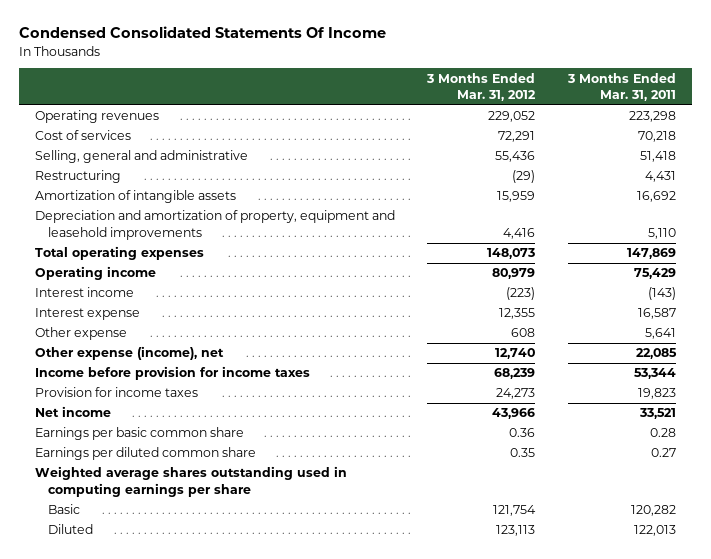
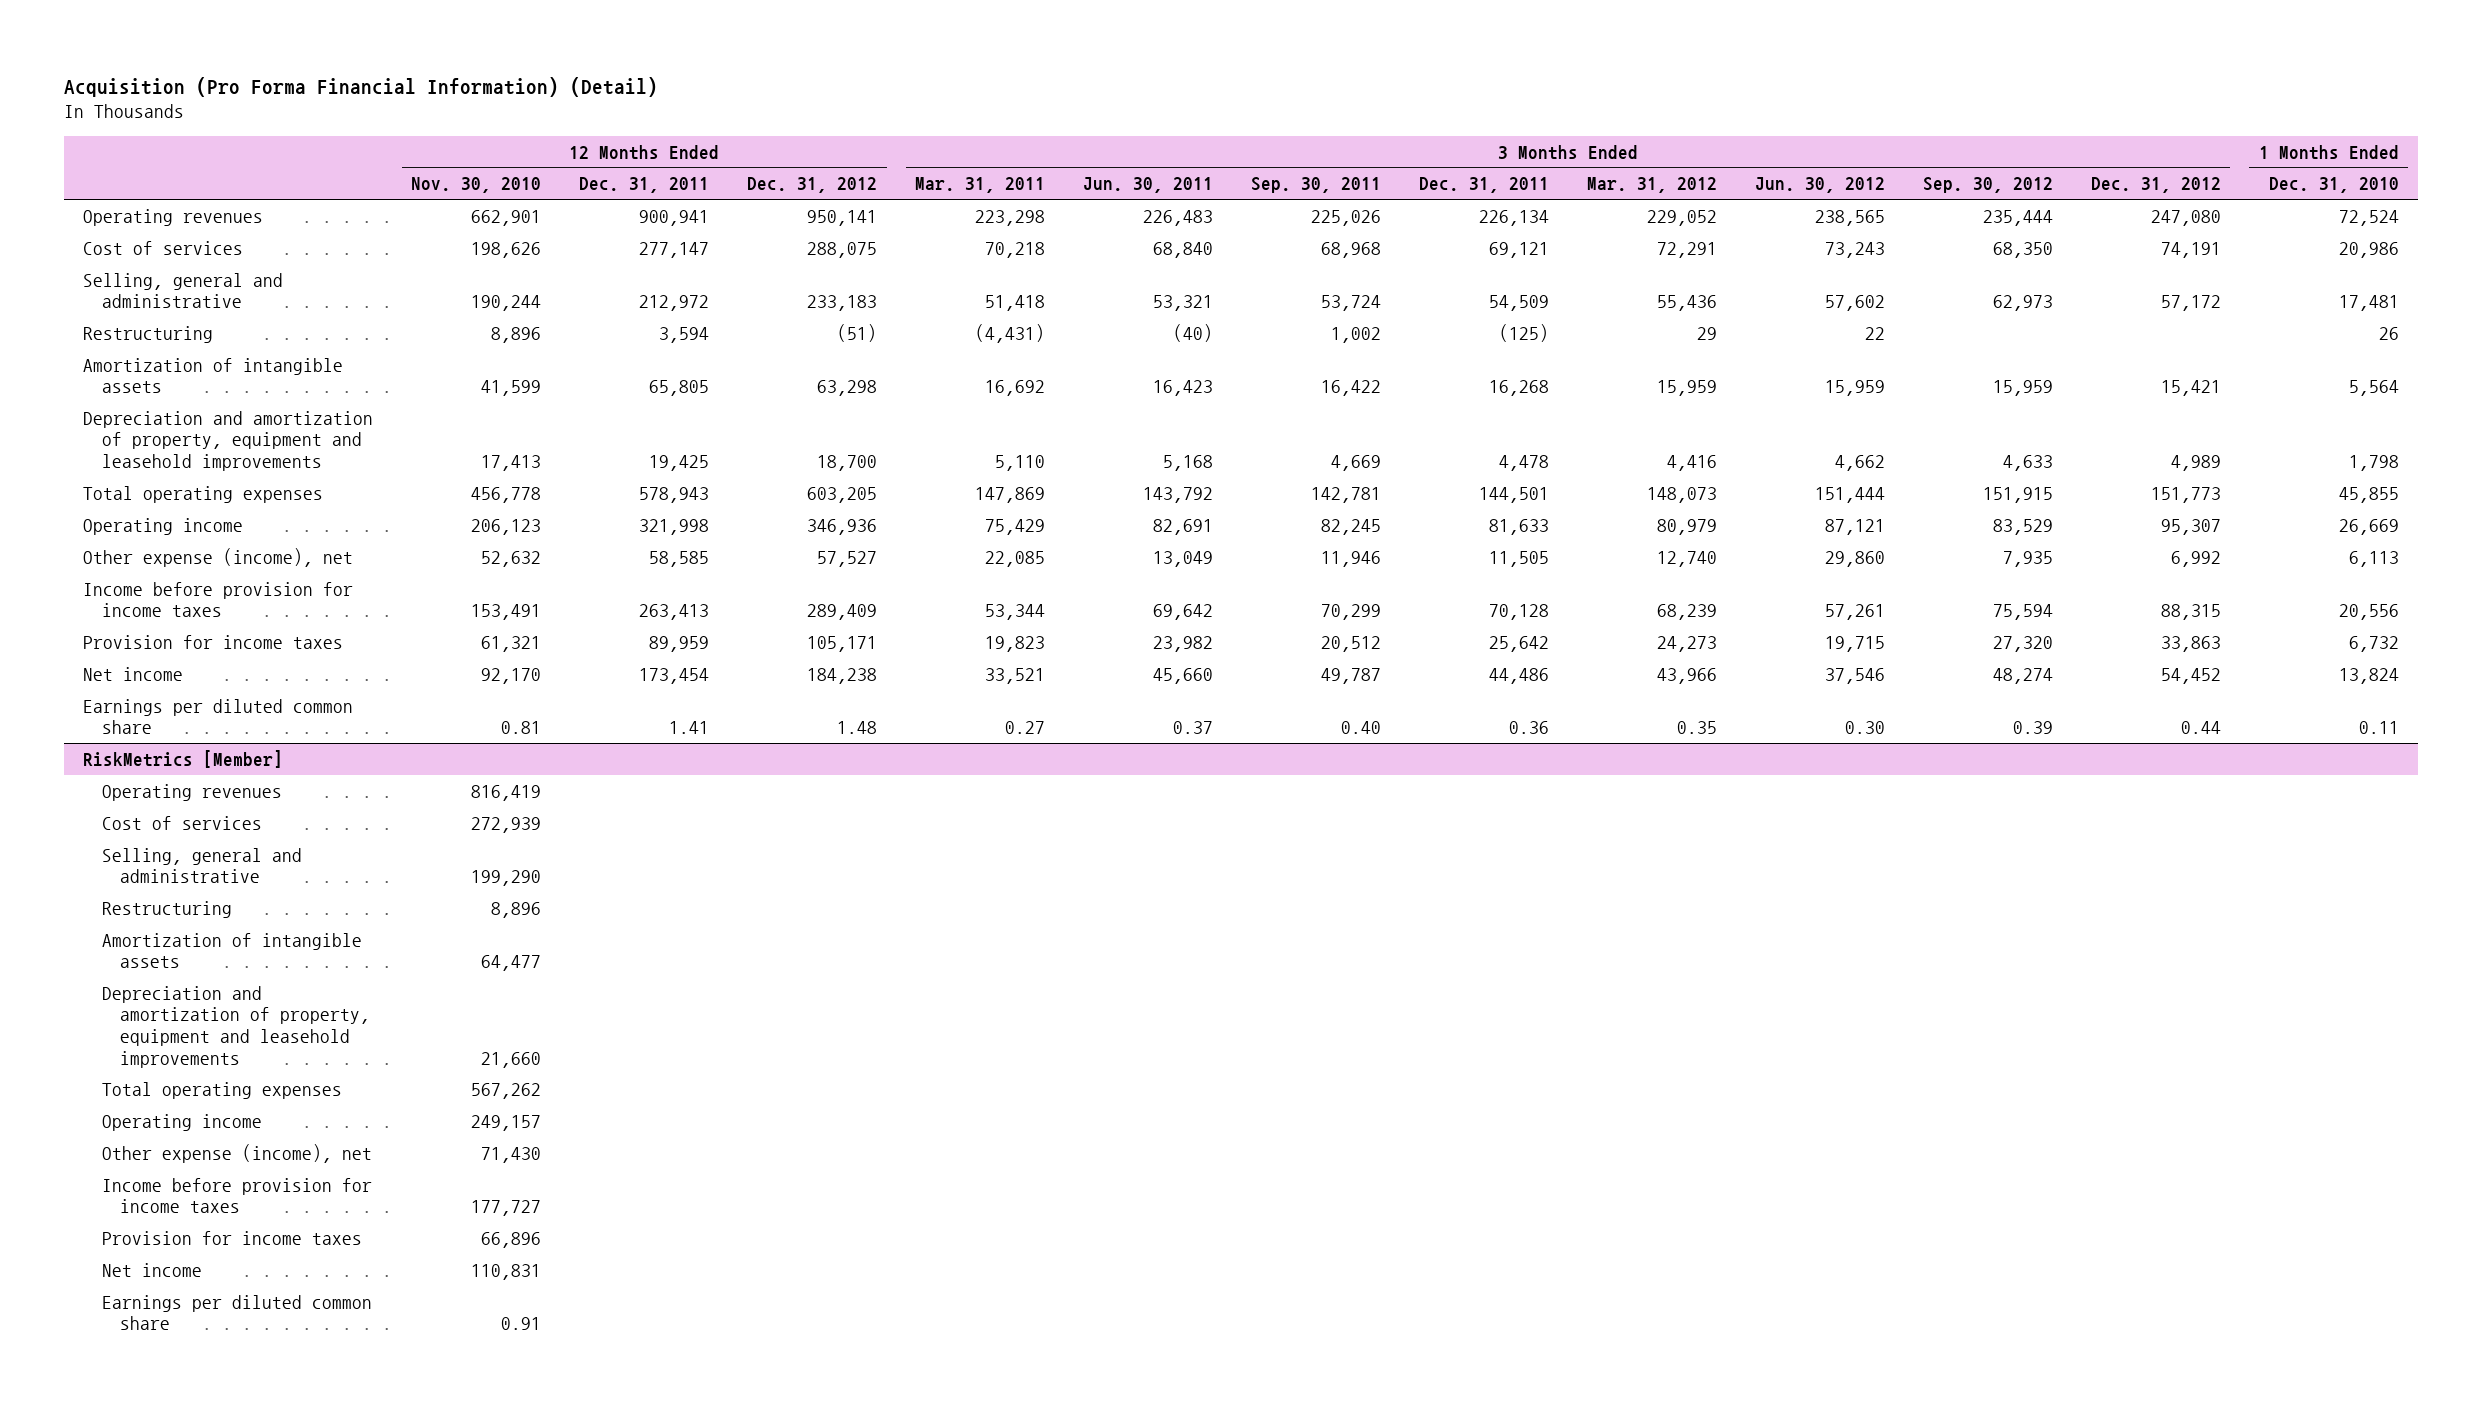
- Condensed Consolidated Statements Of Income
+ Acquisition (Pro Forma Financial Information) (Detail)
- | 3 Months Ended Mar. 31, 2012 | 3 Months Ended Mar. 31, 2011
+ | 12 Months Ended Nov. 30, 2010 | 12 Months Ended Dec. 31, 2011 | 12 Months Ended Dec. 31, 2012 | 3 Months Ended Mar. 31, 2011 | 3 Months Ended Jun. 30, 2011 | 3 Months Ended Sep. 30, 2011 | 3 Months Ended Dec. 31, 2011 | 3 Months Ended Mar. 31, 2012 | 3 Months Ended Jun. 30, 2012 | 3 Months Ended Sep. 30, 2012 | 3 Months Ended Dec. 31, 2012 | 1 Months Ended Dec. 31, 2010
- Restructuring | (29) | 4,431
+ Restructuring | 8,896 | 3,594 | (51) | (4,431) | (40) | 1,002 | (125) | 29 | 22 | | | 26
- Interest income | (223) | (143)
- Interest expense | 12,355 | 16,587
- Other expense | 608 | 5,641
- Earnings per basic common share | 0.36 | 0.28
- Weighted average shares outstanding used in computing earnings per share
- Basic | 121,754 | 120,282
- Diluted | 123,113 | 122,013
+ RiskMetrics [Member]
+ Operating revenues | 816,419 | | | | | | | | | | |
+ Cost of services | 272,939 | | | | | | | | | | |
+ Selling, general and administrative | 199,290 | | | | | | | | | | |
+ Restructuring | 8,896 | | | | | | | | | | |
+ Amortization of intangible assets | 64,477 | | | | | | | | | | |
+ Depreciation and amortization of property, equipment and leasehold improvements | 21,660 | | | | | | | | | | |
+ Total operating expenses | 567,262 | | | | | | | | | | |
+ Operating income | 249,157 | | | | | | | | | | |
+ Other expense (income), net | 71,430 | | | | | | | | | | |
+ Income before provision for income taxes | 177,727 | | | | | | | | | | |
+ Provision for income taxes | 66,896 | | | | | | | | | | |
+ Net income | 110,831 | | | | | | | | | | |
+ Earnings per diluted common share | 0.91 | | | | | | | | | | |

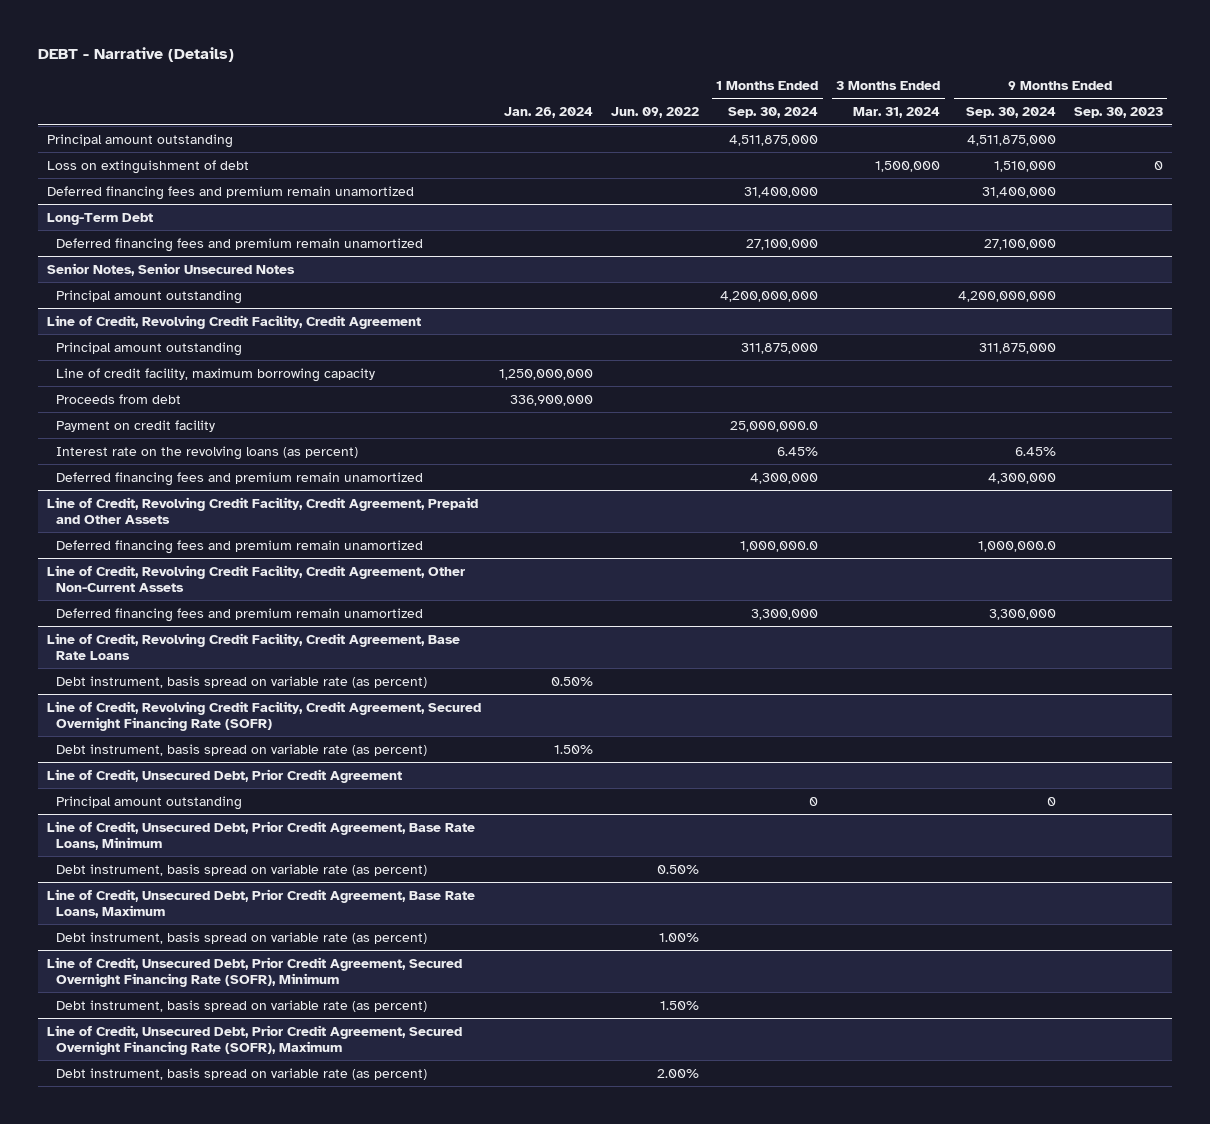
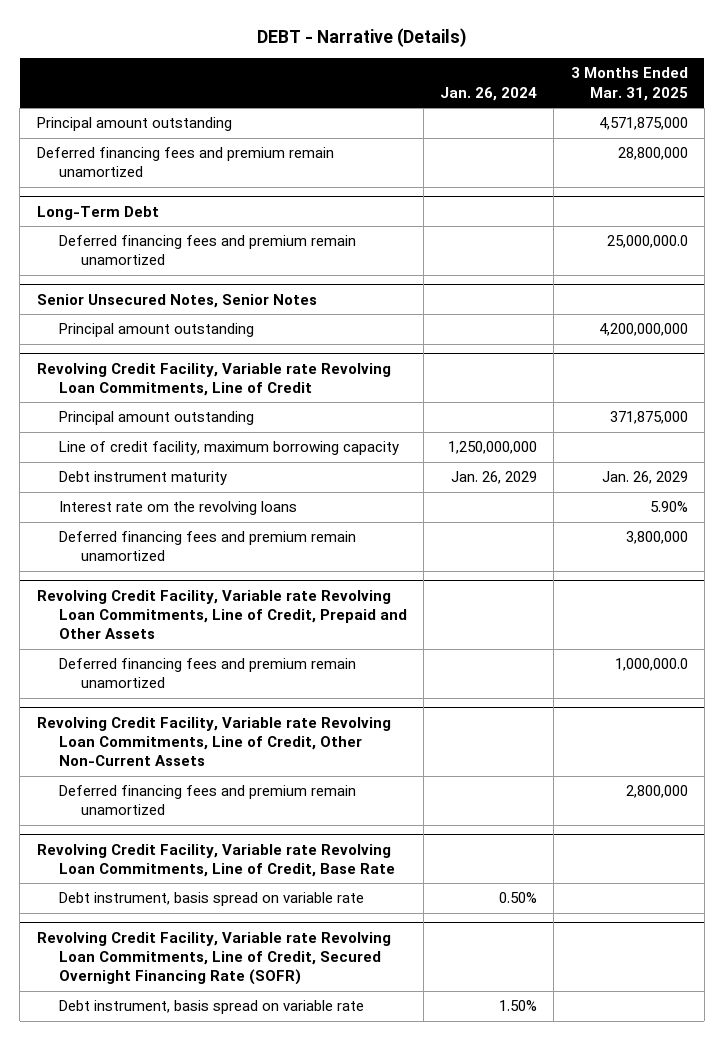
- | Jan. 26, 2024 | Jun. 09, 2022 | 1 Months Ended Sep. 30, 2024 | 3 Months Ended Mar. 31, 2024 | 9 Months Ended Sep. 30, 2024 | 9 Months Ended Sep. 30, 2023
+ | Jan. 26, 2024 | 3 Months Ended Mar. 31, 2025
- Loss on extinguishment of debt | | | | 1,500,000 | 1,510,000 | 0
- Senior Notes, Senior Unsecured Notes
+ Senior Unsecured Notes, Senior Notes
- Line of Credit, Revolving Credit Facility, Credit Agreement
+ Revolving Credit Facility, Variable rate Revolving Loan Commitments, Line of Credit
- Proceeds from debt | 336,900,000 | | | | |
- Payment on credit facility | | | 25,000,000.0 | | |
- Interest rate on the revolving loans (as percent) | | | 6.45% | | 6.45% |
+ Debt instrument maturity | Jan. 26, 2029 | Jan. 26, 2029
+ Interest rate om the revolving loans | | 5.90%
- Line of Credit, Revolving Credit Facility, Credit Agreement, Prepaid and Other Assets
+ Revolving Credit Facility, Variable rate Revolving Loan Commitments, Line of Credit, Prepaid and Other Assets
- Line of Credit, Revolving Credit Facility, Credit Agreement, Other Non-Current Assets
+ Revolving Credit Facility, Variable rate Revolving Loan Commitments, Line of Credit, Other Non-Current Assets
- Line of Credit, Revolving Credit Facility, Credit Agreement, Base Rate Loans
- Debt instrument, basis spread on variable rate (as percent) | 0.50% | | | | |
- Line of Credit, Revolving Credit Facility, Credit Agreement, Secured Overnight Financing Rate (SOFR)
- Debt instrument, basis spread on variable rate (as percent) | 1.50% | | | | |
- Line of Credit, Unsecured Debt, Prior Credit Agreement
- Principal amount outstanding | | | 0 | | 0 |
- Line of Credit, Unsecured Debt, Prior Credit Agreement, Base Rate Loans, Minimum
- Debt instrument, basis spread on variable rate (as percent) | | 0.50% | | | |
- Line of Credit, Unsecured Debt, Prior Credit Agreement, Base Rate Loans, Maximum
- Debt instrument, basis spread on variable rate (as percent) | | 1.00% | | | |
- Line of Credit, Unsecured Debt, Prior Credit Agreement, Secured Overnight Financing Rate (SOFR), Minimum
- Debt instrument, basis spread on variable rate (as percent) | | 1.50% | | | |
- Line of Credit, Unsecured Debt, Prior Credit Agreement, Secured Overnight Financing Rate (SOFR), Maximum
- Debt instrument, basis spread on variable rate (as percent) | | 2.00% | | | |
+ Revolving Credit Facility, Variable rate Revolving Loan Commitments, Line of Credit, Base Rate
+ Debt instrument, basis spread on variable rate | 0.50% |
+ Revolving Credit Facility, Variable rate Revolving Loan Commitments, Line of Credit, Secured Overnight Financing Rate (SOFR)
+ Debt instrument, basis spread on variable rate | 1.50% |

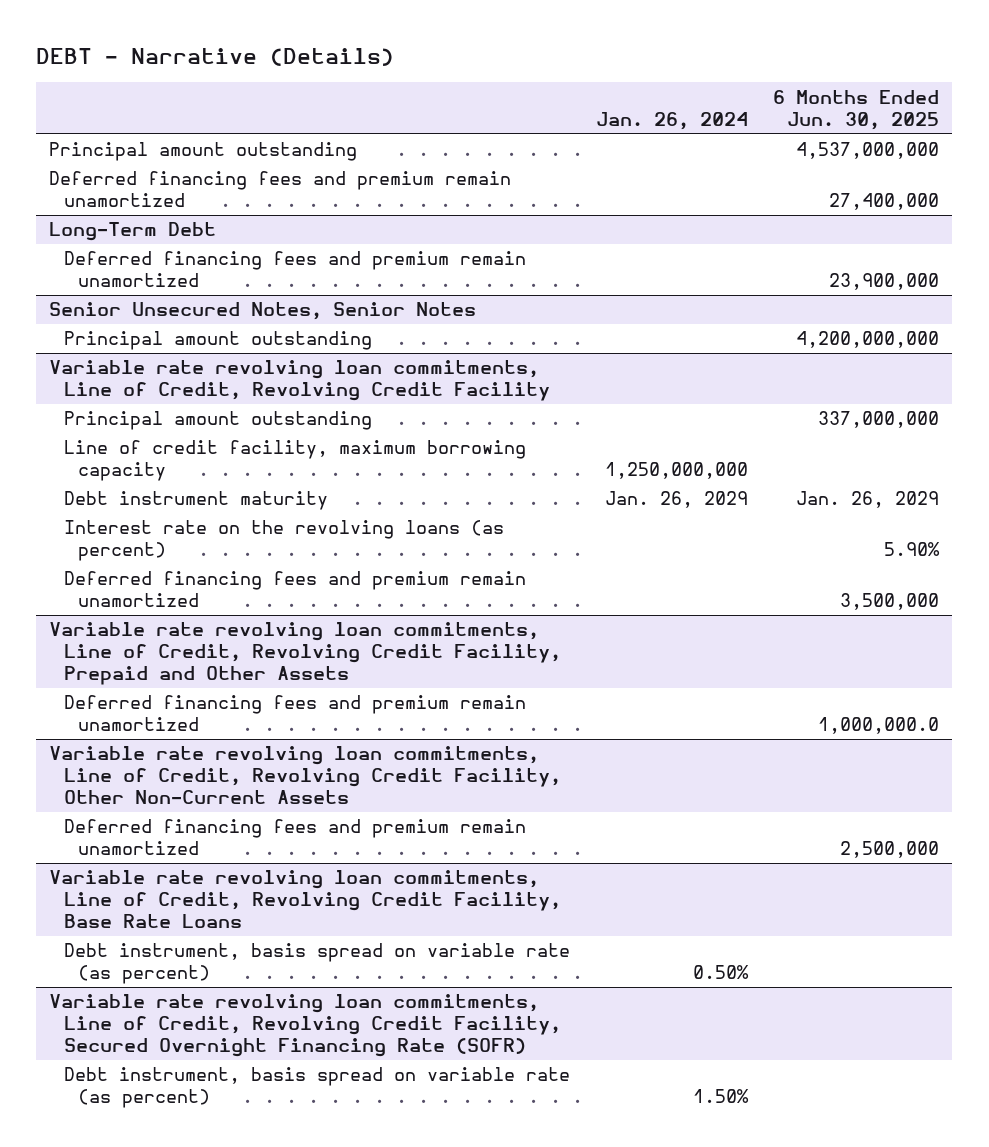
- | Jan. 26, 2024 | 3 Months Ended Mar. 31, 2025
+ | Jan. 26, 2024 | 6 Months Ended Jun. 30, 2025
- Revolving Credit Facility, Variable rate Revolving Loan Commitments, Line of Credit
+ Variable rate revolving loan commitments, Line of Credit, Revolving Credit Facility
- Interest rate om the revolving loans | | 5.90%
+ Interest rate on the revolving loans (as percent) | | 5.90%
- Revolving Credit Facility, Variable rate Revolving Loan Commitments, Line of Credit, Prepaid and Other Assets
+ Variable rate revolving loan commitments, Line of Credit, Revolving Credit Facility, Prepaid and Other Assets
- Revolving Credit Facility, Variable rate Revolving Loan Commitments, Line of Credit, Other Non-Current Assets
+ Variable rate revolving loan commitments, Line of Credit, Revolving Credit Facility, Other Non-Current Assets
- Revolving Credit Facility, Variable rate Revolving Loan Commitments, Line of Credit, Base Rate
- Debt instrument, basis spread on variable rate | 0.50% |
- Revolving Credit Facility, Variable rate Revolving Loan Commitments, Line of Credit, Secured Overnight Financing Rate (SOFR)
- Debt instrument, basis spread on variable rate | 1.50% |
+ Variable rate revolving loan commitments, Line of Credit, Revolving Credit Facility, Base Rate Loans
+ Debt instrument, basis spread on variable rate (as percent) | 0.50% |
+ Variable rate revolving loan commitments, Line of Credit, Revolving Credit Facility, Secured Overnight Financing Rate (SOFR)
+ Debt instrument, basis spread on variable rate (as percent) | 1.50% |

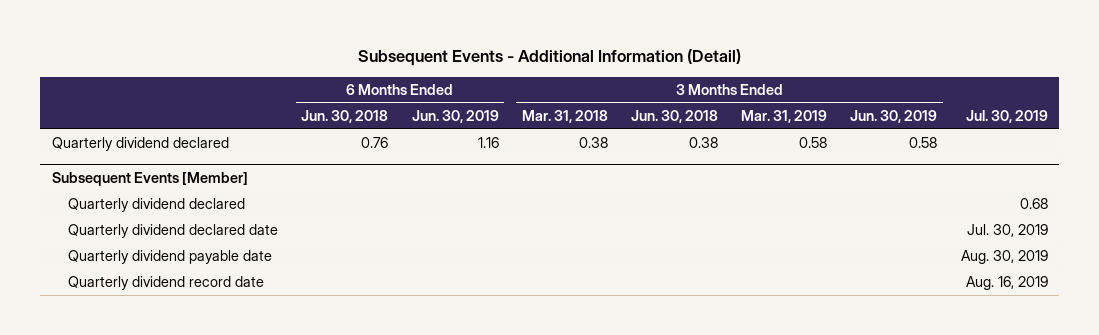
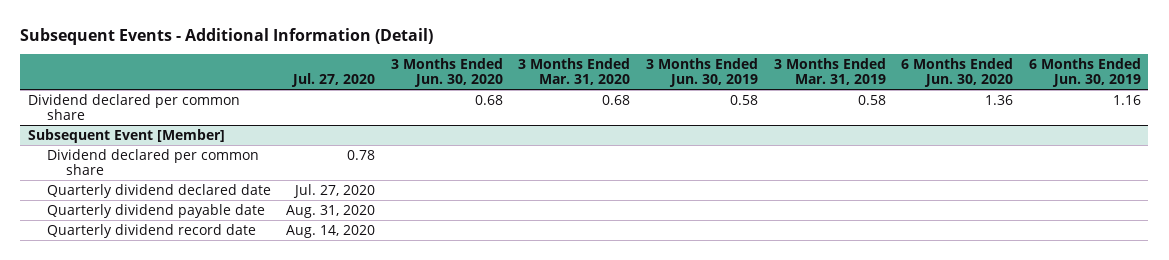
- | 6 Months Ended Jun. 30, 2018 | 6 Months Ended Jun. 30, 2019 | 3 Months Ended Mar. 31, 2018 | 3 Months Ended Jun. 30, 2018 | 3 Months Ended Mar. 31, 2019 | 3 Months Ended Jun. 30, 2019 | Jul. 30, 2019
+ | Jul. 27, 2020 | 3 Months Ended Jun. 30, 2020 | 3 Months Ended Mar. 31, 2020 | 3 Months Ended Jun. 30, 2019 | 3 Months Ended Mar. 31, 2019 | 6 Months Ended Jun. 30, 2020 | 6 Months Ended Jun. 30, 2019
- Quarterly dividend declared | 0.76 | 1.16 | 0.38 | 0.38 | 0.58 | 0.58 |
- Subsequent Events [Member]
- Quarterly dividend declared | | | | | | | 0.68
+ Dividend declared per common share | | 0.68 | 0.68 | 0.58 | 0.58 | 1.36 | 1.16
+ Subsequent Event [Member]
+ Dividend declared per common share | 0.78 | | | | | |

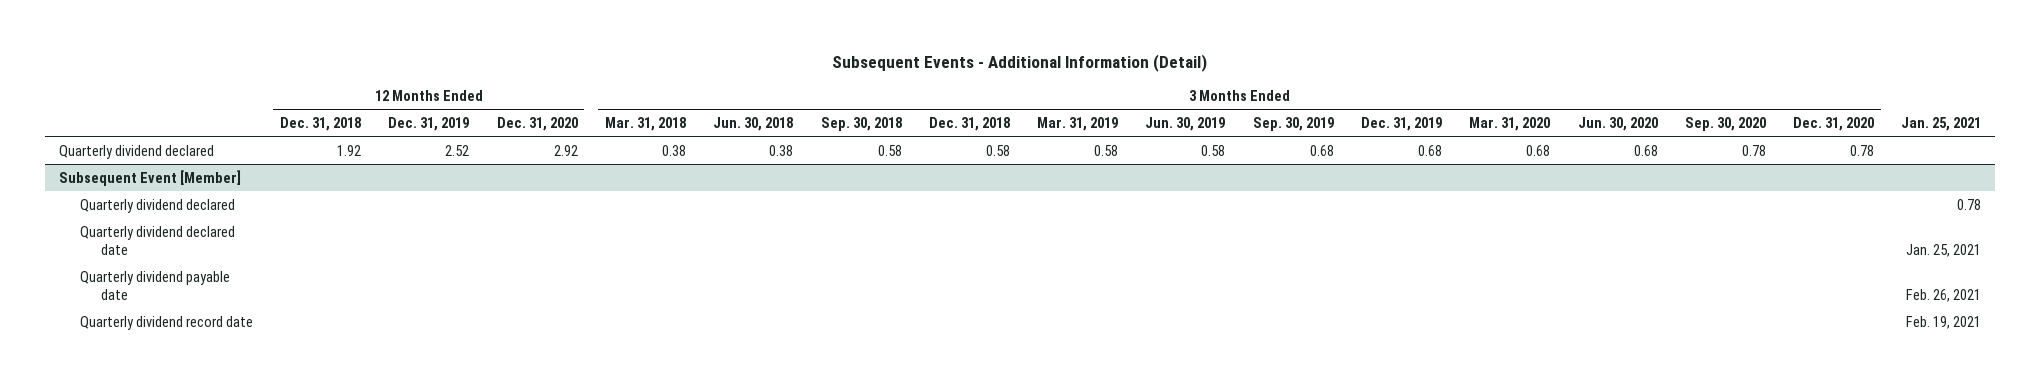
- | Jul. 27, 2020 | 3 Months Ended Jun. 30, 2020 | 3 Months Ended Mar. 31, 2020 | 3 Months Ended Jun. 30, 2019 | 3 Months Ended Mar. 31, 2019 | 6 Months Ended Jun. 30, 2020 | 6 Months Ended Jun. 30, 2019
+ | 12 Months Ended Dec. 31, 2018 | 12 Months Ended Dec. 31, 2019 | 12 Months Ended Dec. 31, 2020 | 3 Months Ended Mar. 31, 2018 | 3 Months Ended Jun. 30, 2018 | 3 Months Ended Sep. 30, 2018 | 3 Months Ended Dec. 31, 2018 | 3 Months Ended Mar. 31, 2019 | 3 Months Ended Jun. 30, 2019 | 3 Months Ended Sep. 30, 2019 | 3 Months Ended Dec. 31, 2019 | 3 Months Ended Mar. 31, 2020 | 3 Months Ended Jun. 30, 2020 | 3 Months Ended Sep. 30, 2020 | 3 Months Ended Dec. 31, 2020 | Jan. 25, 2021
- Dividend declared per common share | | 0.68 | 0.68 | 0.58 | 0.58 | 1.36 | 1.16
+ Quarterly dividend declared | 1.92 | 2.52 | 2.92 | 0.38 | 0.38 | 0.58 | 0.58 | 0.58 | 0.58 | 0.68 | 0.68 | 0.68 | 0.68 | 0.78 | 0.78 |
@ Subsequent Event [Member]
- Dividend declared per common share | 0.78 | | | | | |
+ Quarterly dividend declared | | | | | | | | | | | | | | | | 0.78

